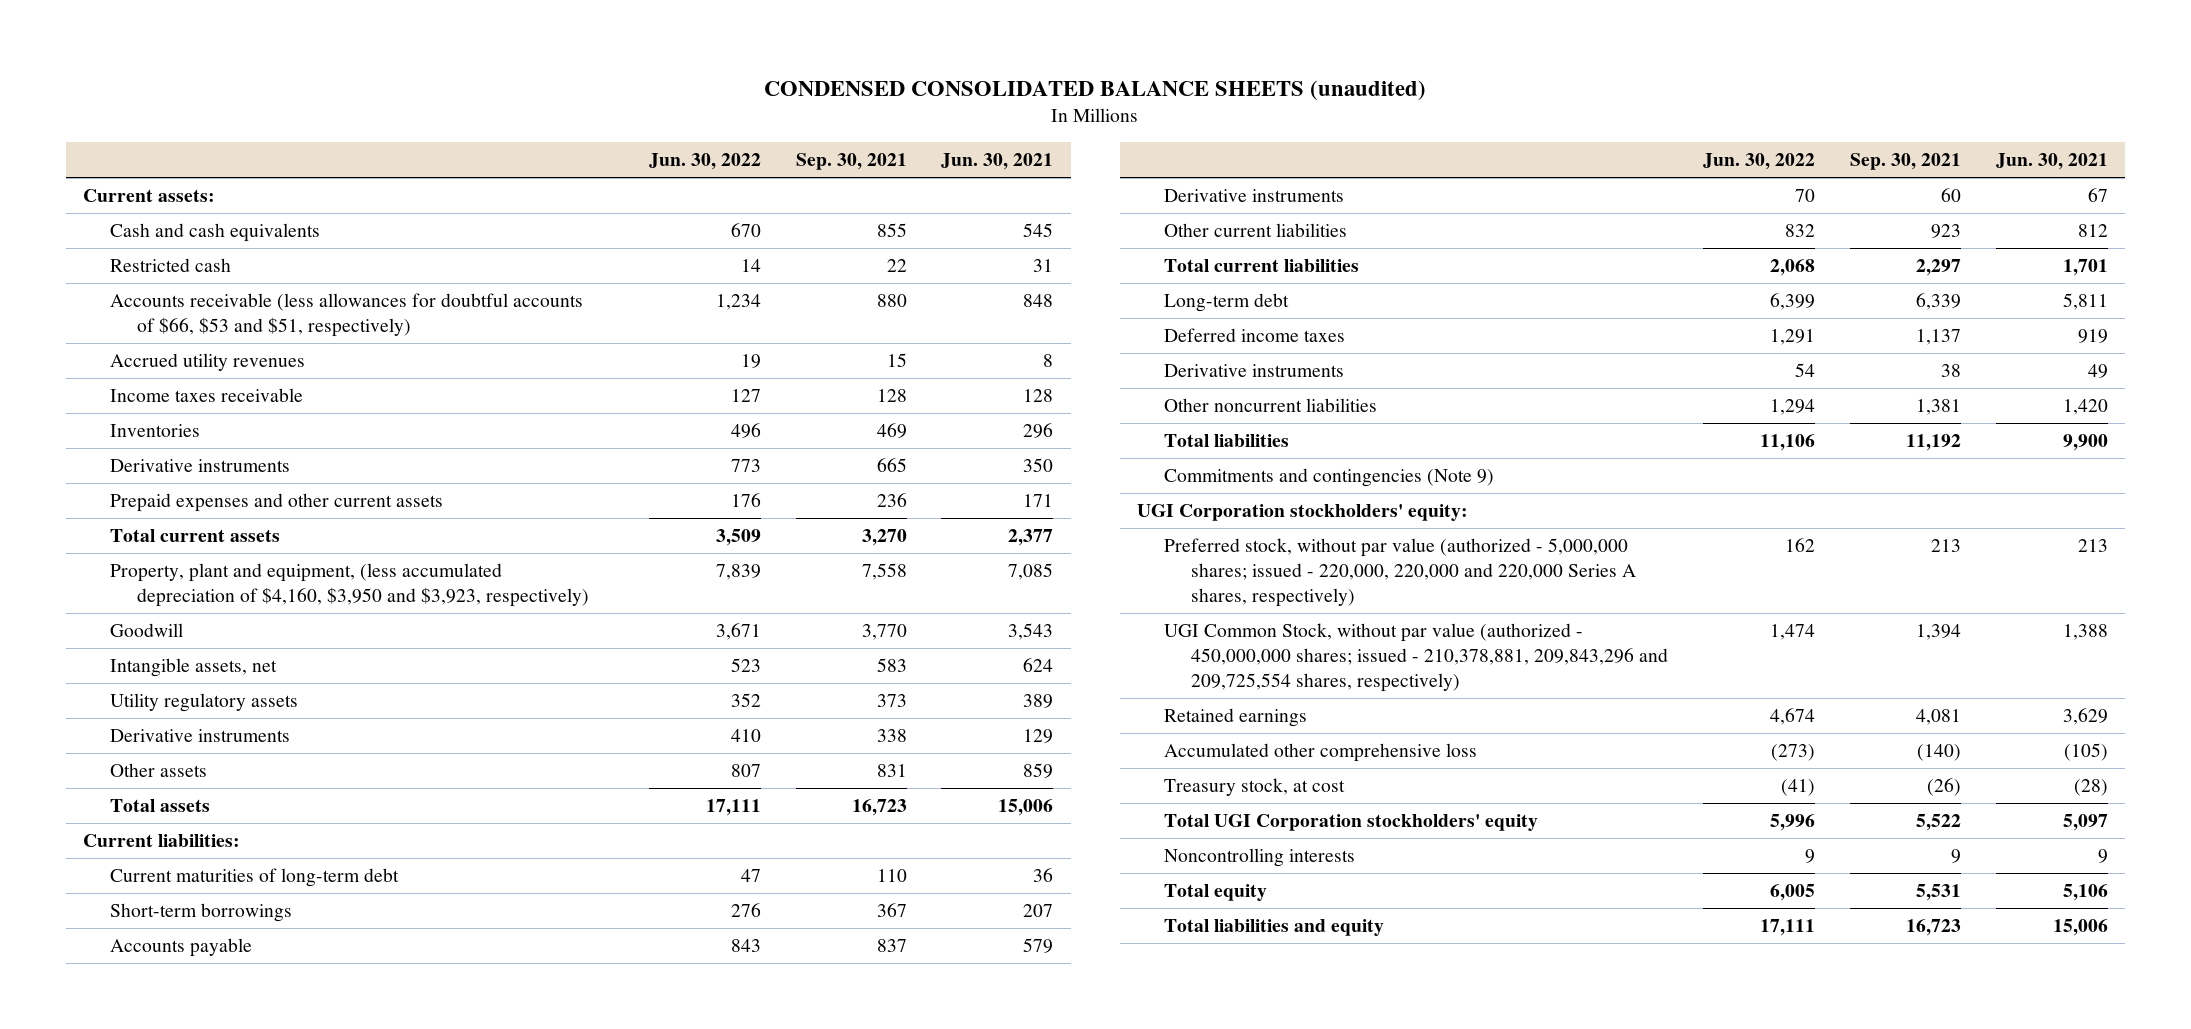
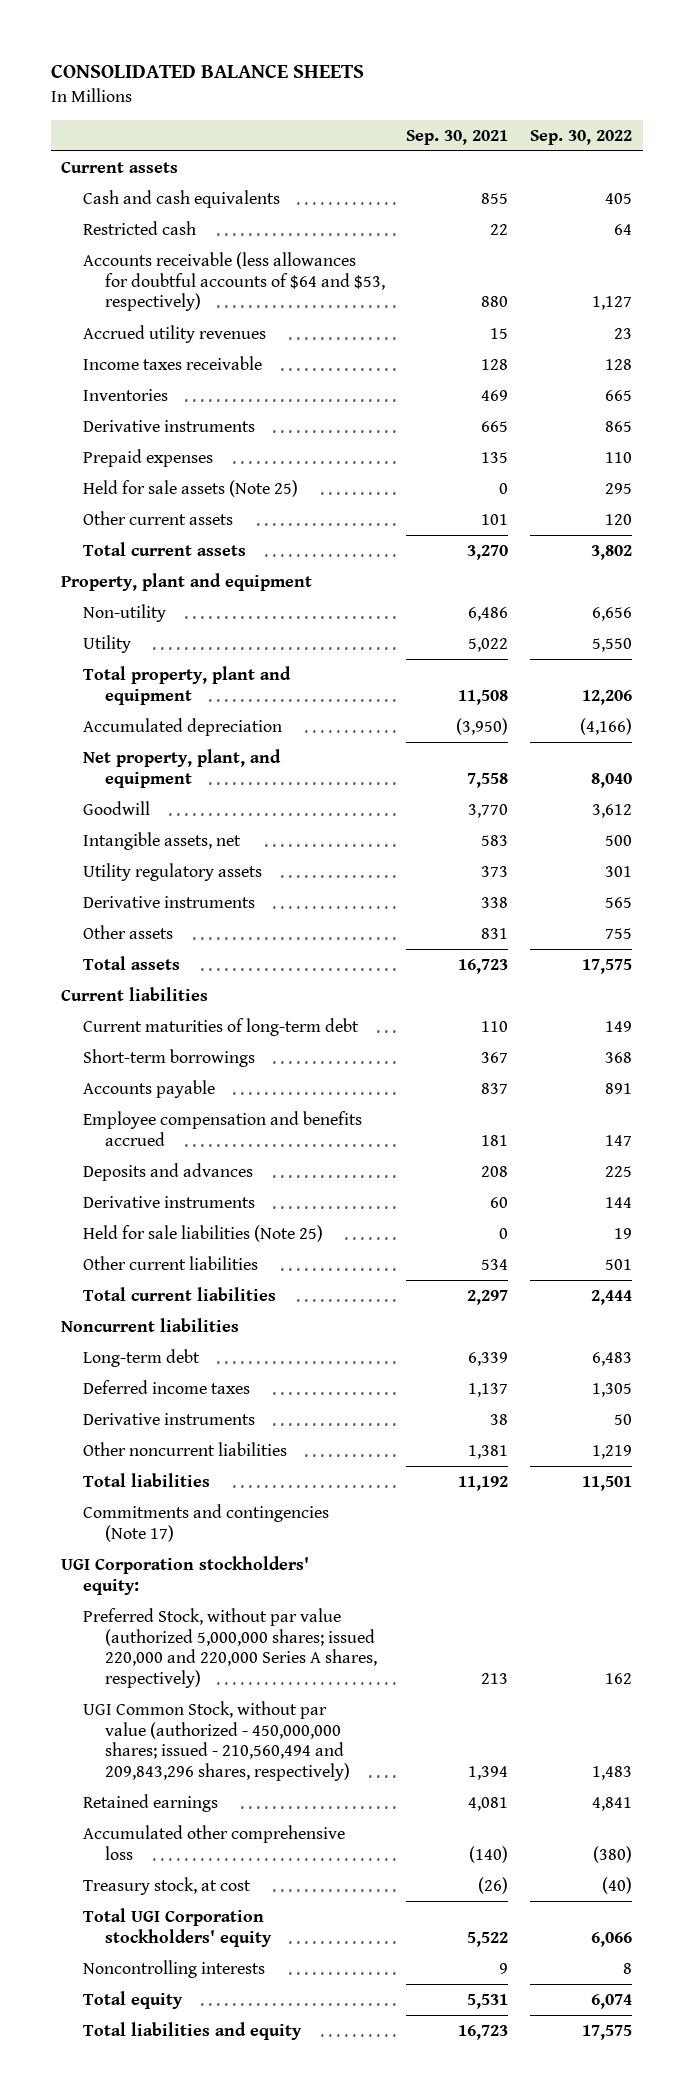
- CONDENSED CONSOLIDATED BALANCE SHEETS (unaudited)
+ CONSOLIDATED BALANCE SHEETS
- | Jun. 30, 2022 | Sep. 30, 2021 | Jun. 30, 2021
+ | Sep. 30, 2021 | Sep. 30, 2022
- Current assets:
+ Current assets
- Accounts receivable (less allowances for doubtful accounts of $66, $53 and $51, respectively) | 1,234 | 880 | 848
+ Accounts receivable (less allowances for doubtful accounts of $64 and $53, respectively) | 880 | 1,127
- Prepaid expenses and other current assets | 176 | 236 | 171
+ Prepaid expenses | 135 | 110
+ Held for sale assets (Note 25) | 0 | 295
+ Other current assets | 101 | 120
- Property, plant and equipment, (less accumulated depreciation of $4,160, $3,950 and $3,923, respectively) | 7,839 | 7,558 | 7,085
+ Property, plant and equipment
+ Non-utility | 6,486 | 6,656
+ Utility | 5,022 | 5,550
+ Total property, plant and equipment | 11,508 | 12,206
+ Accumulated depreciation | (3,950) | (4,166)
+ Net property, plant, and equipment | 7,558 | 8,040
- Current liabilities:
+ Current liabilities
+ Employee compensation and benefits accrued | 181 | 147
+ Deposits and advances | 208 | 225
- Other current liabilities | 832 | 923 | 812
+ Held for sale liabilities (Note 25) | 0 | 19
+ Other current liabilities | 534 | 501
+ Noncurrent liabilities
- Commitments and contingencies (Note 9)
+ Commitments and contingencies (Note 17)
- Preferred stock, without par value (authorized - 5,000,000 shares; issued - 220,000, 220,000 and 220,000 Series A shares, respectively) | 162 | 213 | 213
- UGI Common Stock, without par value (authorized - 450,000,000 shares; issued - 210,378,881, 209,843,296 and 209,725,554 shares, respectively) | 1,474 | 1,394 | 1,388
+ Preferred Stock, without par value (authorized 5,000,000 shares; issued 220,000 and 220,000 Series A shares, respectively) | 213 | 162
+ UGI Common Stock, without par value (authorized - 450,000,000 shares; issued - 210,560,494 and 209,843,296 shares, respectively) | 1,394 | 1,483

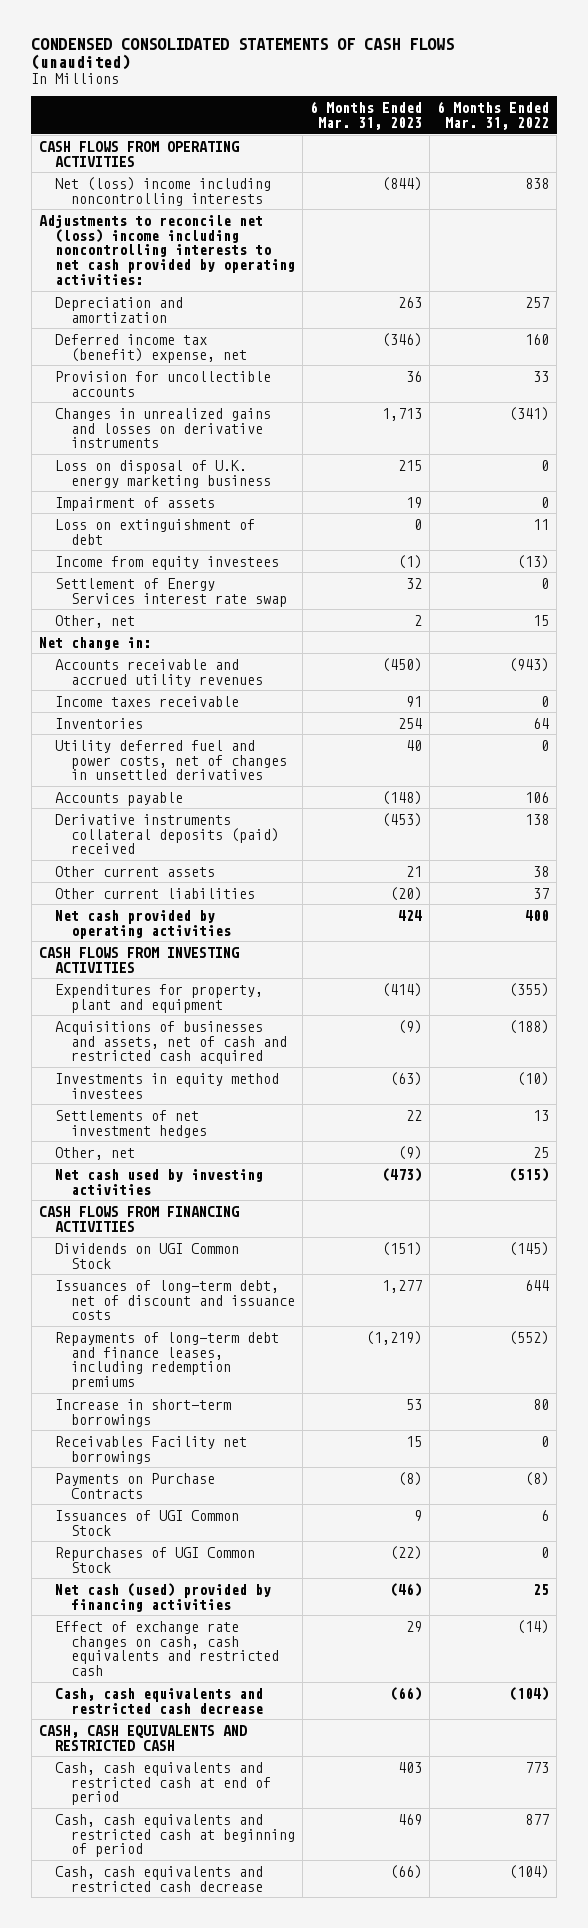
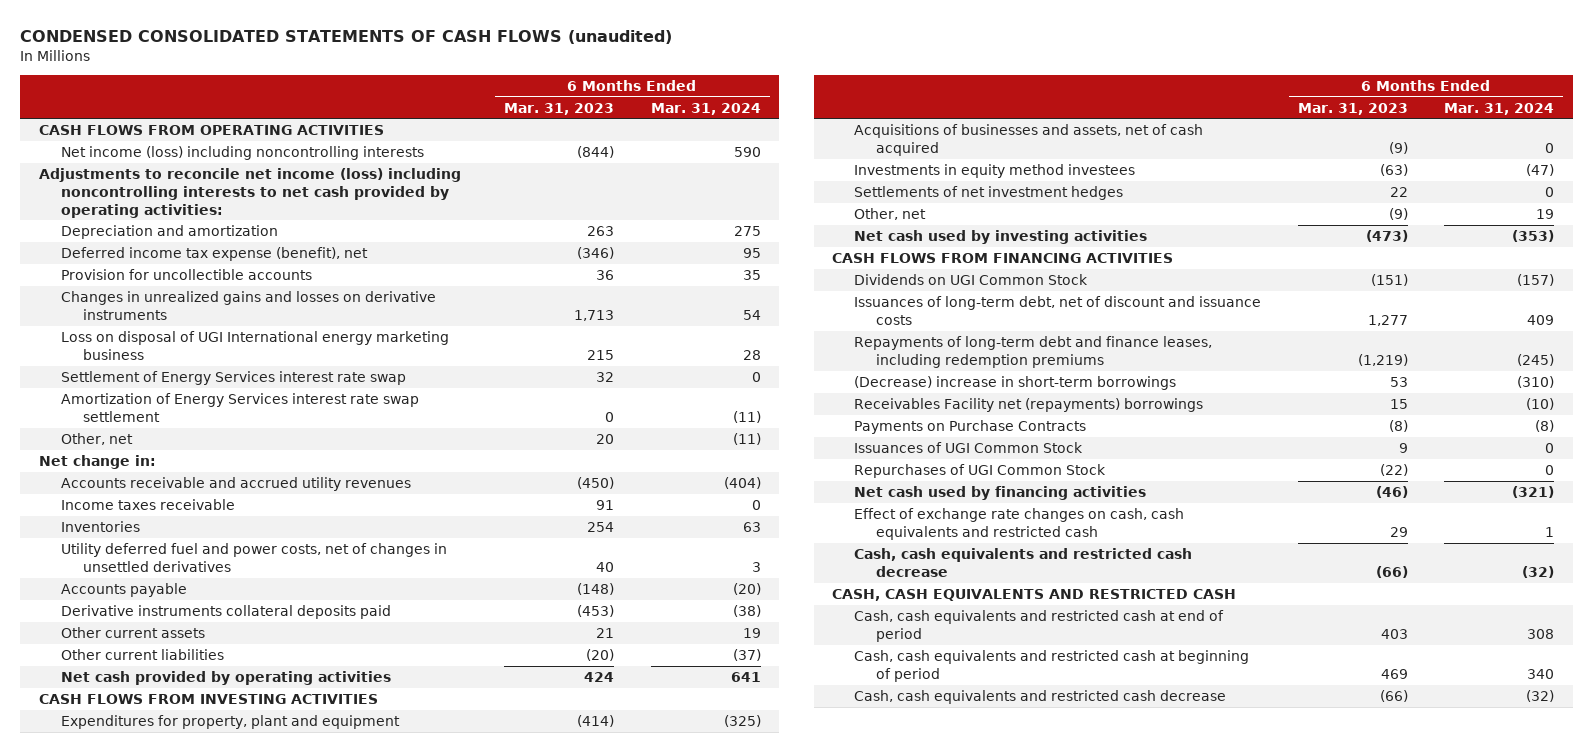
- | 6 Months Ended Mar. 31, 2023 | 6 Months Ended Mar. 31, 2022
+ | 6 Months Ended Mar. 31, 2023 | 6 Months Ended Mar. 31, 2024
- Net (loss) income including noncontrolling interests | (844) | 838
- Adjustments to reconcile net (loss) income including noncontrolling interests to net cash provided by operating activities:
+ Net income (loss) including noncontrolling interests | (844) | 590
+ Adjustments to reconcile net income (loss) including noncontrolling interests to net cash provided by operating activities:
- Deferred income tax (benefit) expense, net | (346) | 160
+ Deferred income tax expense (benefit), net | (346) | 95
- Loss on disposal of U.K. energy marketing business | 215 | 0
- Impairment of assets | 19 | 0
- Loss on extinguishment of debt | 0 | 11
- Income from equity investees | (1) | (13)
+ Loss on disposal of UGI International energy marketing business | 215 | 28
- Other, net | 2 | 15
+ Amortization of Energy Services interest rate swap settlement | 0 | (11)
+ Other, net | 20 | (11)
- Derivative instruments collateral deposits (paid) received | (453) | 138
+ Derivative instruments collateral deposits paid | (453) | (38)
- Acquisitions of businesses and assets, net of cash and restricted cash acquired | (9) | (188)
+ Acquisitions of businesses and assets, net of cash acquired | (9) | 0
- Increase in short-term borrowings | 53 | 80
- Receivables Facility net borrowings | 15 | 0
+ (Decrease) increase in short-term borrowings | 53 | (310)
+ Receivables Facility net (repayments) borrowings | 15 | (10)
- Net cash (used) provided by financing activities | (46) | 25
+ Net cash used by financing activities | (46) | (321)

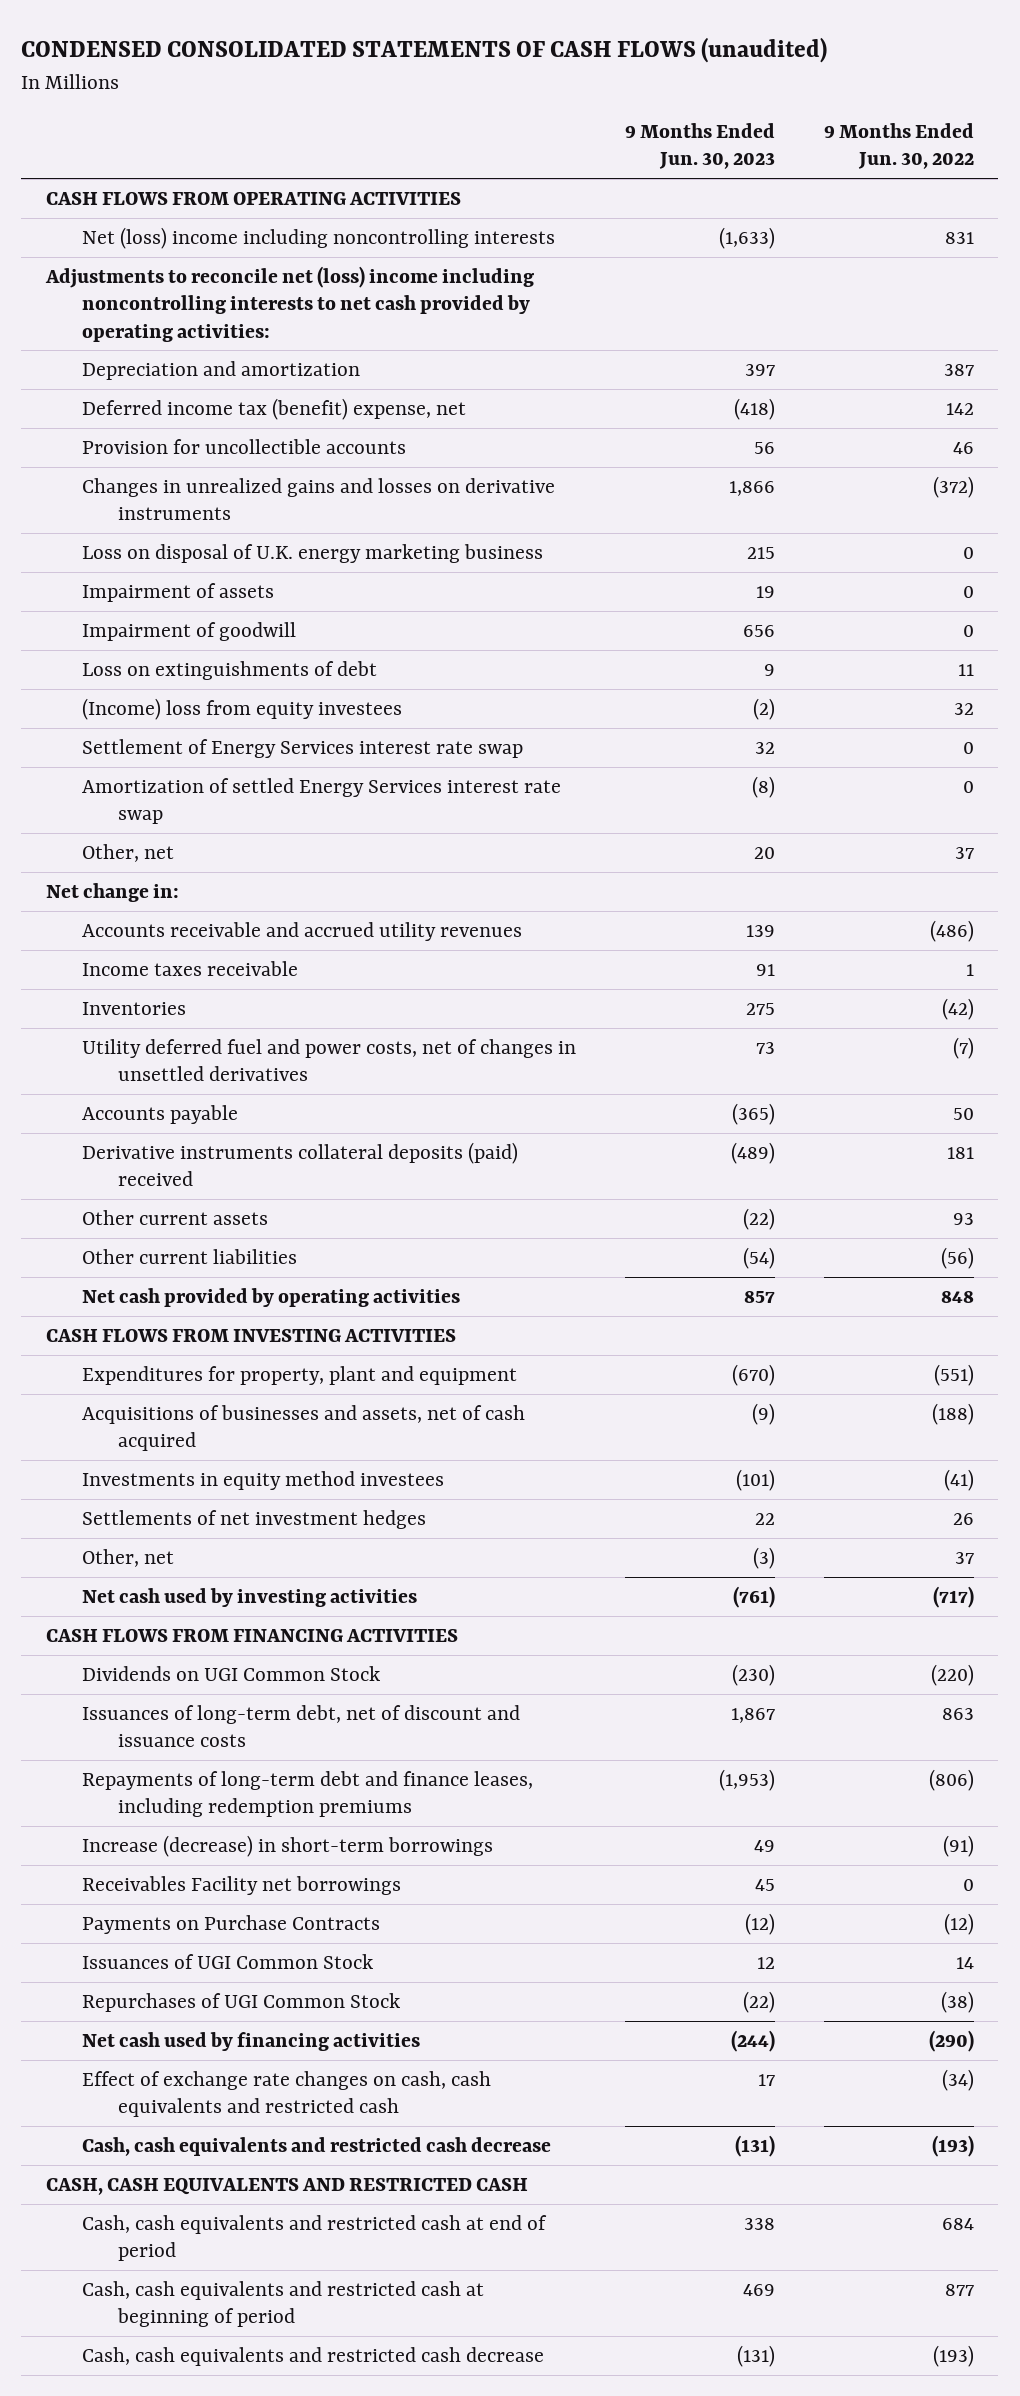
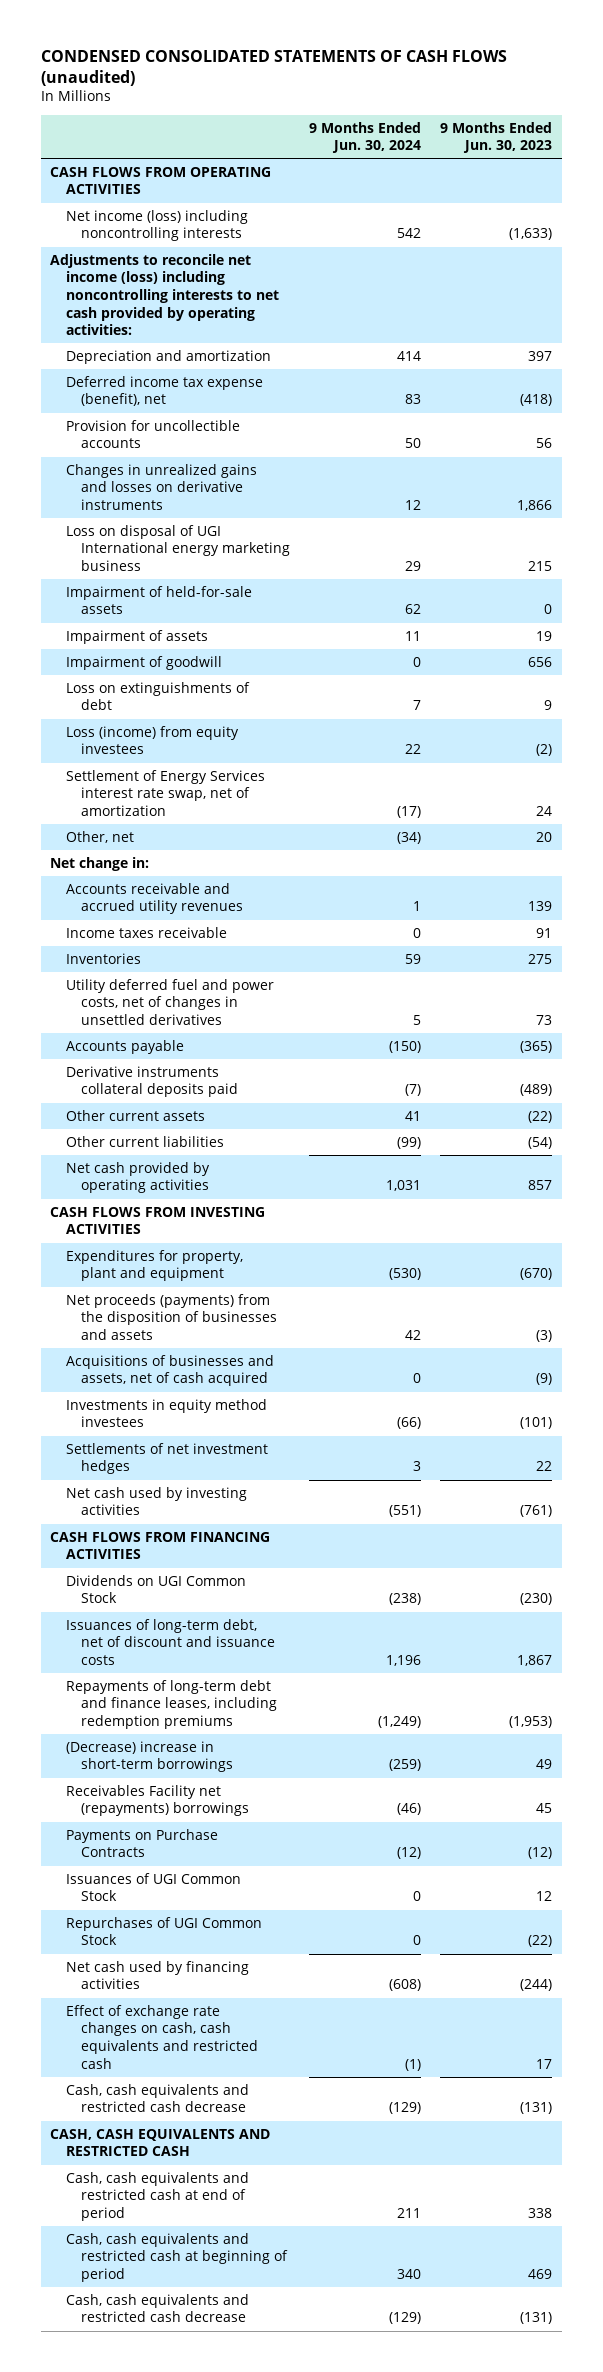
- | 9 Months Ended Jun. 30, 2023 | 9 Months Ended Jun. 30, 2022
+ | 9 Months Ended Jun. 30, 2024 | 9 Months Ended Jun. 30, 2023
- Net (loss) income including noncontrolling interests | (1,633) | 831
- Adjustments to reconcile net (loss) income including noncontrolling interests to net cash provided by operating activities:
+ Net income (loss) including noncontrolling interests | 542 | (1,633)
+ Adjustments to reconcile net income (loss) including noncontrolling interests to net cash provided by operating activities:
- Deferred income tax (benefit) expense, net | (418) | 142
+ Deferred income tax expense (benefit), net | 83 | (418)
- Loss on disposal of U.K. energy marketing business | 215 | 0
+ Loss on disposal of UGI International energy marketing business | 29 | 215
+ Impairment of held-for-sale assets | 62 | 0
- (Income) loss from equity investees | (2) | 32
- Settlement of Energy Services interest rate swap | 32 | 0
- Amortization of settled Energy Services interest rate swap | (8) | 0
+ Loss (income) from equity investees | 22 | (2)
+ Settlement of Energy Services interest rate swap, net of amortization | (17) | 24
- Derivative instruments collateral deposits (paid) received | (489) | 181
+ Derivative instruments collateral deposits paid | (7) | (489)
+ Net proceeds (payments) from the disposition of businesses and assets | 42 | (3)
- Other, net | (3) | 37
- Increase (decrease) in short-term borrowings | 49 | (91)
- Receivables Facility net borrowings | 45 | 0
+ (Decrease) increase in short-term borrowings | (259) | 49
+ Receivables Facility net (repayments) borrowings | (46) | 45

